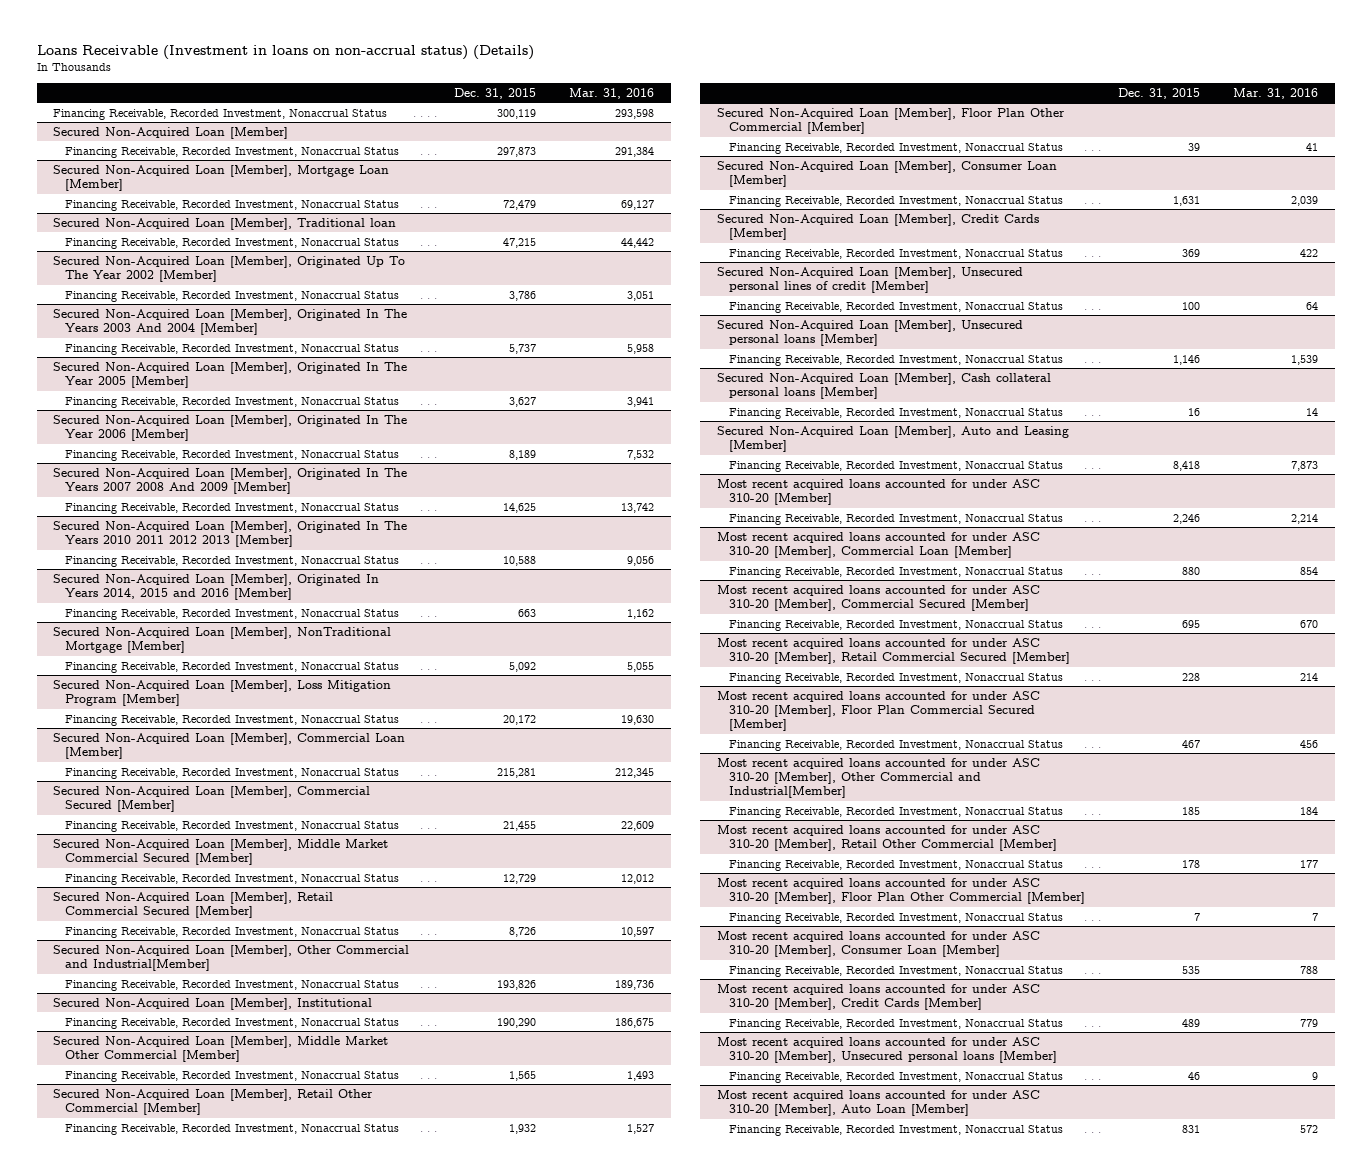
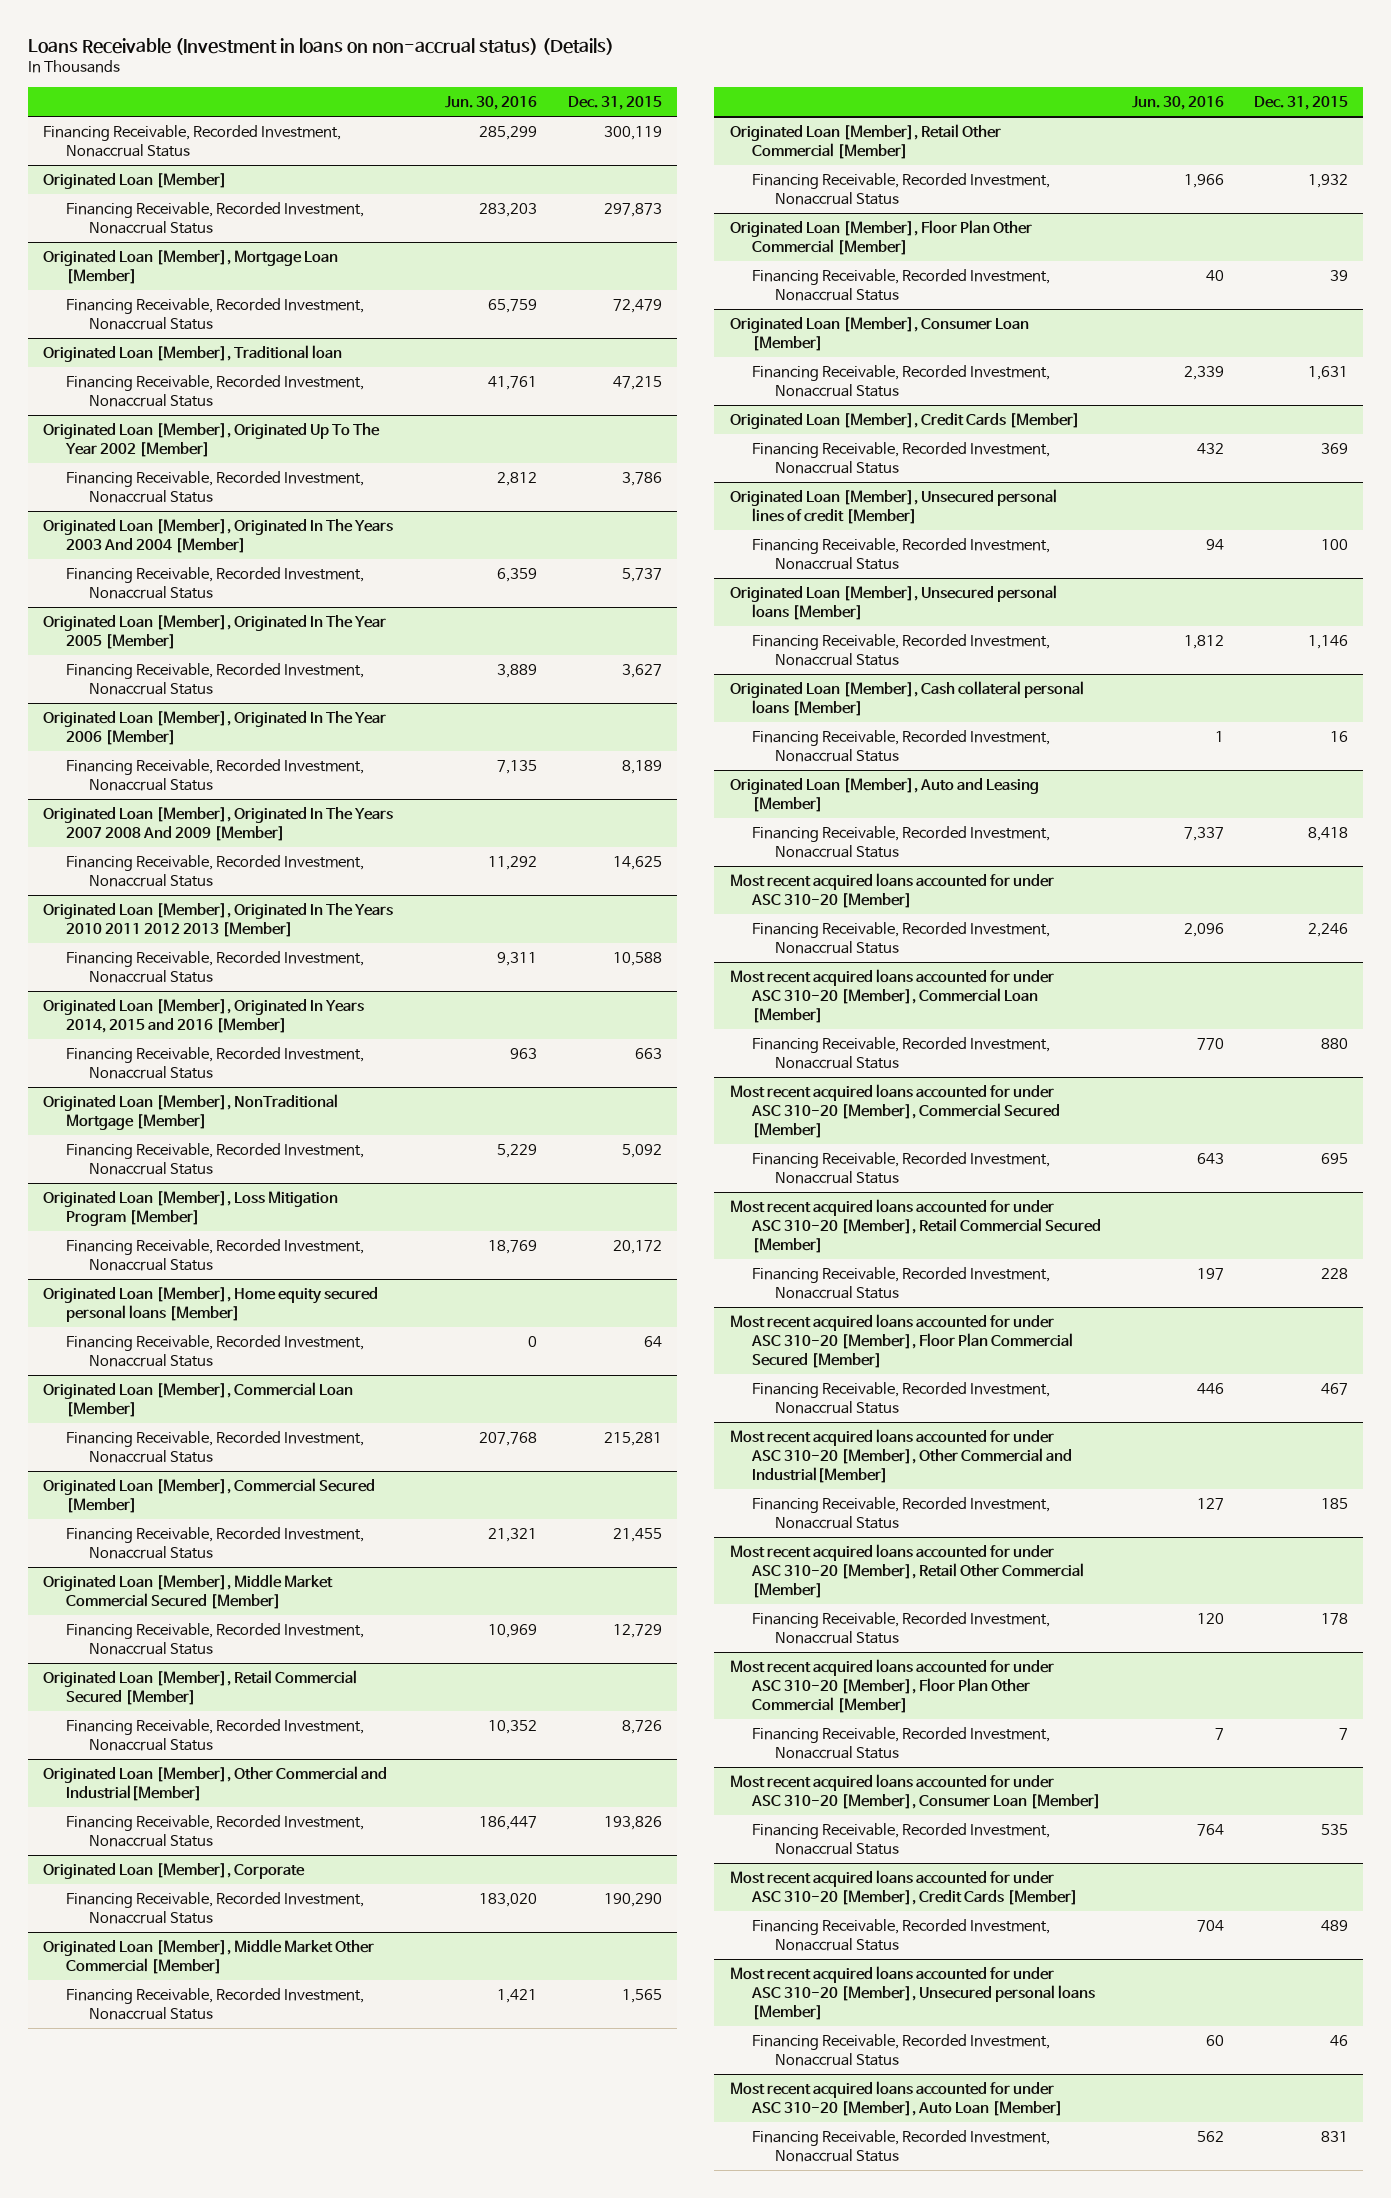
- | Dec. 31, 2015 | Mar. 31, 2016
+ | Jun. 30, 2016 | Dec. 31, 2015
- Secured Non-Acquired Loan [Member]
+ Originated Loan [Member]
- Secured Non-Acquired Loan [Member], Mortgage Loan [Member]
+ Originated Loan [Member], Mortgage Loan [Member]
- Secured Non-Acquired Loan [Member], Traditional loan
+ Originated Loan [Member], Traditional loan
- Secured Non-Acquired Loan [Member], Originated Up To The Year 2002 [Member]
+ Originated Loan [Member], Originated Up To The Year 2002 [Member]
- Secured Non-Acquired Loan [Member], Originated In The Years 2003 And 2004 [Member]
+ Originated Loan [Member], Originated In The Years 2003 And 2004 [Member]
- Secured Non-Acquired Loan [Member], Originated In The Year 2005 [Member]
+ Originated Loan [Member], Originated In The Year 2005 [Member]
- Secured Non-Acquired Loan [Member], Originated In The Year 2006 [Member]
+ Originated Loan [Member], Originated In The Year 2006 [Member]
- Secured Non-Acquired Loan [Member], Originated In The Years 2007 2008 And 2009 [Member]
+ Originated Loan [Member], Originated In The Years 2007 2008 And 2009 [Member]
- Secured Non-Acquired Loan [Member], Originated In The Years 2010 2011 2012 2013 [Member]
+ Originated Loan [Member], Originated In The Years 2010 2011 2012 2013 [Member]
- Secured Non-Acquired Loan [Member], Originated In Years 2014, 2015 and 2016 [Member]
+ Originated Loan [Member], Originated In Years 2014, 2015 and 2016 [Member]
- Secured Non-Acquired Loan [Member], NonTraditional Mortgage [Member]
+ Originated Loan [Member], NonTraditional Mortgage [Member]
- Secured Non-Acquired Loan [Member], Loss Mitigation Program [Member]
+ Originated Loan [Member], Loss Mitigation Program [Member]
- Secured Non-Acquired Loan [Member], Commercial Loan [Member]
+ Originated Loan [Member], Home equity secured personal loans [Member]
+ Financing Receivable, Recorded Investment, Nonaccrual Status | 0 | 64
+ Originated Loan [Member], Commercial Loan [Member]
- Secured Non-Acquired Loan [Member], Commercial Secured [Member]
+ Originated Loan [Member], Commercial Secured [Member]
- Secured Non-Acquired Loan [Member], Middle Market Commercial Secured [Member]
+ Originated Loan [Member], Middle Market Commercial Secured [Member]
- Secured Non-Acquired Loan [Member], Retail Commercial Secured [Member]
+ Originated Loan [Member], Retail Commercial Secured [Member]
- Secured Non-Acquired Loan [Member], Other Commercial and Industrial[Member]
+ Originated Loan [Member], Other Commercial and Industrial[Member]
- Secured Non-Acquired Loan [Member], Institutional
+ Originated Loan [Member], Corporate
- Secured Non-Acquired Loan [Member], Middle Market Other Commercial [Member]
+ Originated Loan [Member], Middle Market Other Commercial [Member]
- Secured Non-Acquired Loan [Member], Retail Other Commercial [Member]
+ Originated Loan [Member], Retail Other Commercial [Member]
- Secured Non-Acquired Loan [Member], Floor Plan Other Commercial [Member]
+ Originated Loan [Member], Floor Plan Other Commercial [Member]
- Secured Non-Acquired Loan [Member], Consumer Loan [Member]
+ Originated Loan [Member], Consumer Loan [Member]
- Secured Non-Acquired Loan [Member], Credit Cards [Member]
+ Originated Loan [Member], Credit Cards [Member]
- Secured Non-Acquired Loan [Member], Unsecured personal lines of credit [Member]
+ Originated Loan [Member], Unsecured personal lines of credit [Member]
- Secured Non-Acquired Loan [Member], Unsecured personal loans [Member]
+ Originated Loan [Member], Unsecured personal loans [Member]
- Secured Non-Acquired Loan [Member], Cash collateral personal loans [Member]
+ Originated Loan [Member], Cash collateral personal loans [Member]
- Secured Non-Acquired Loan [Member], Auto and Leasing [Member]
+ Originated Loan [Member], Auto and Leasing [Member]

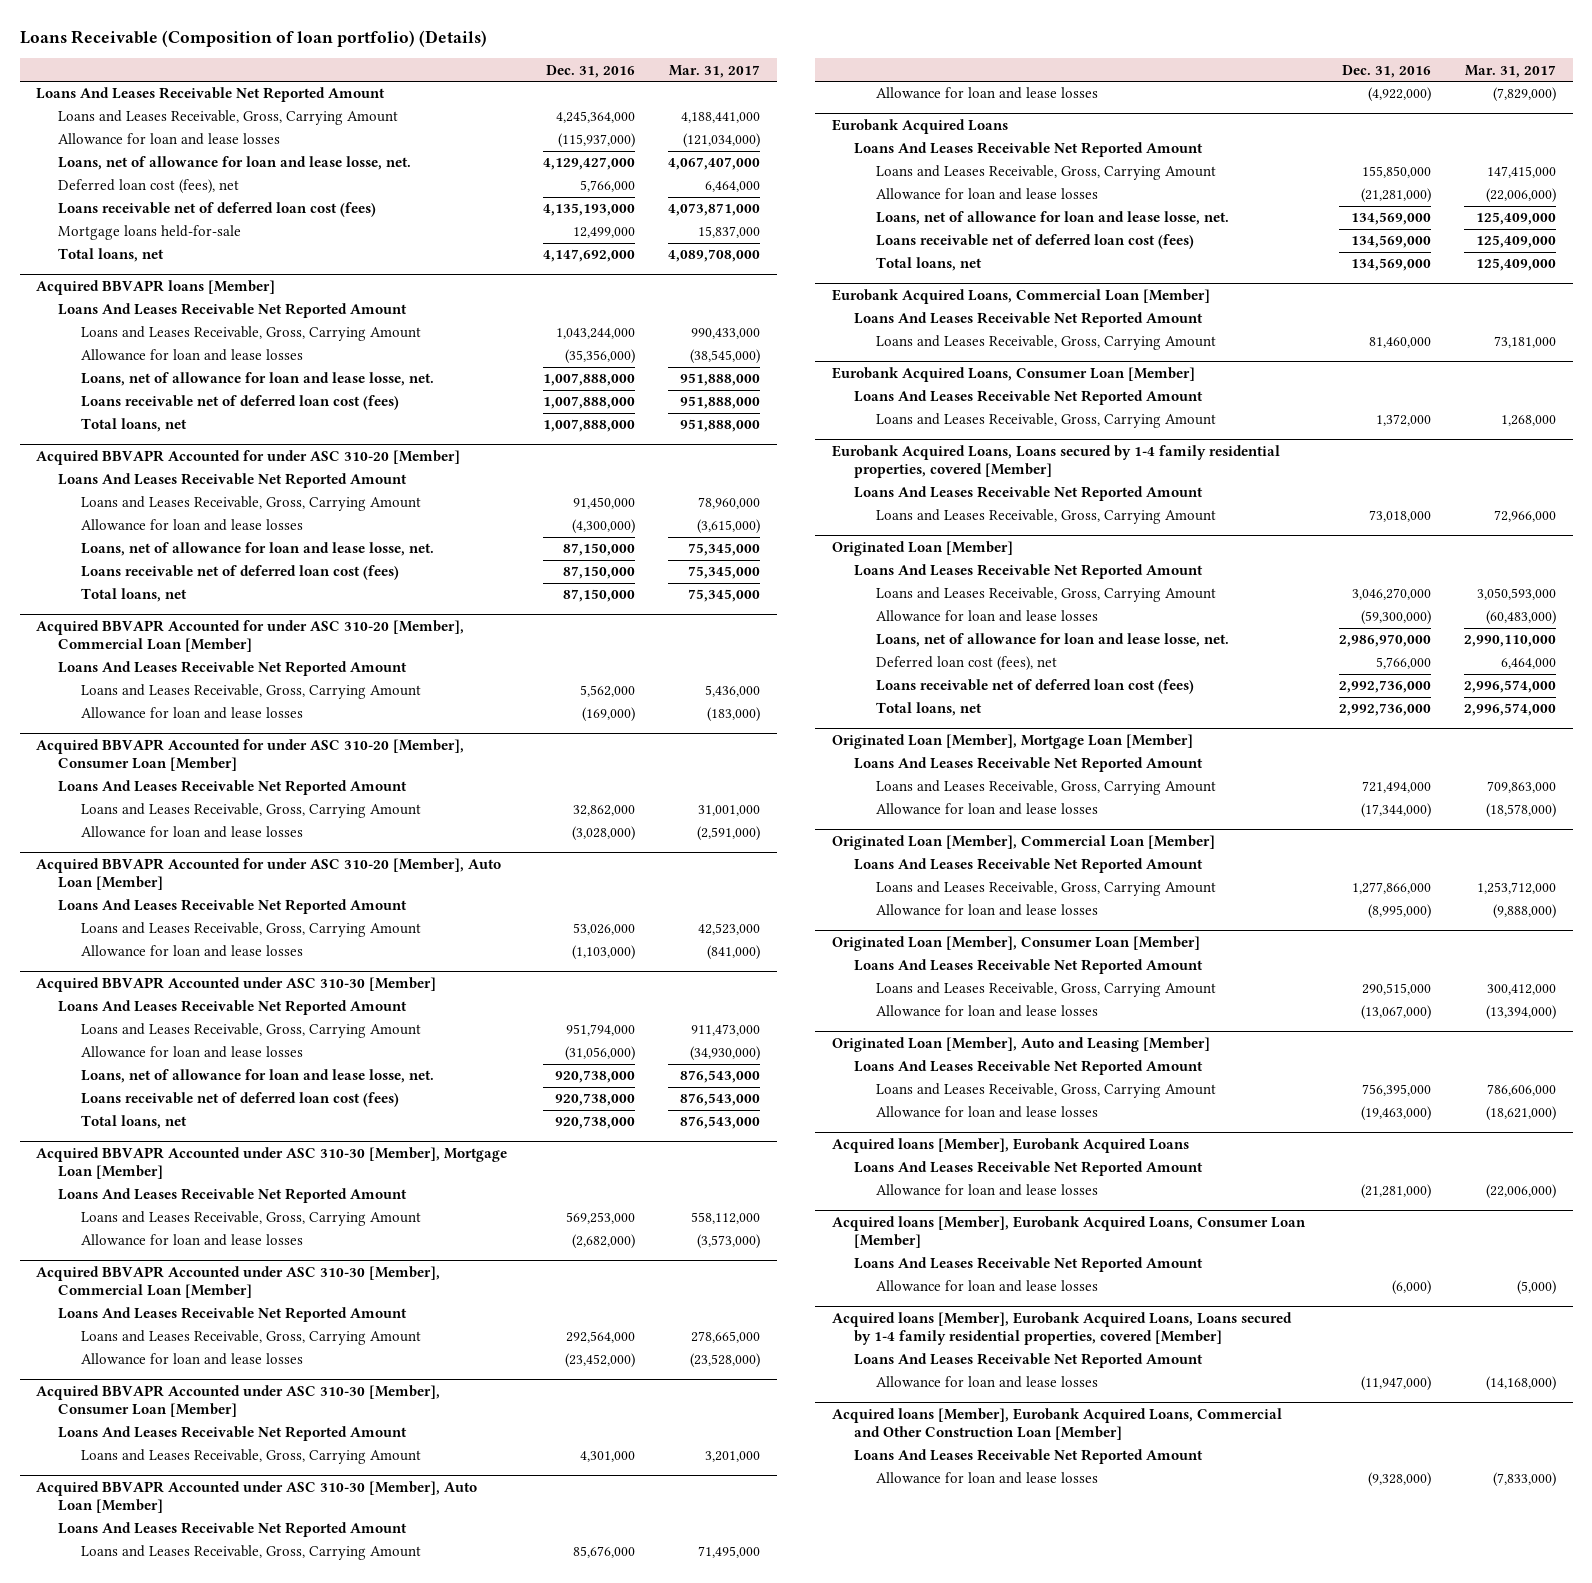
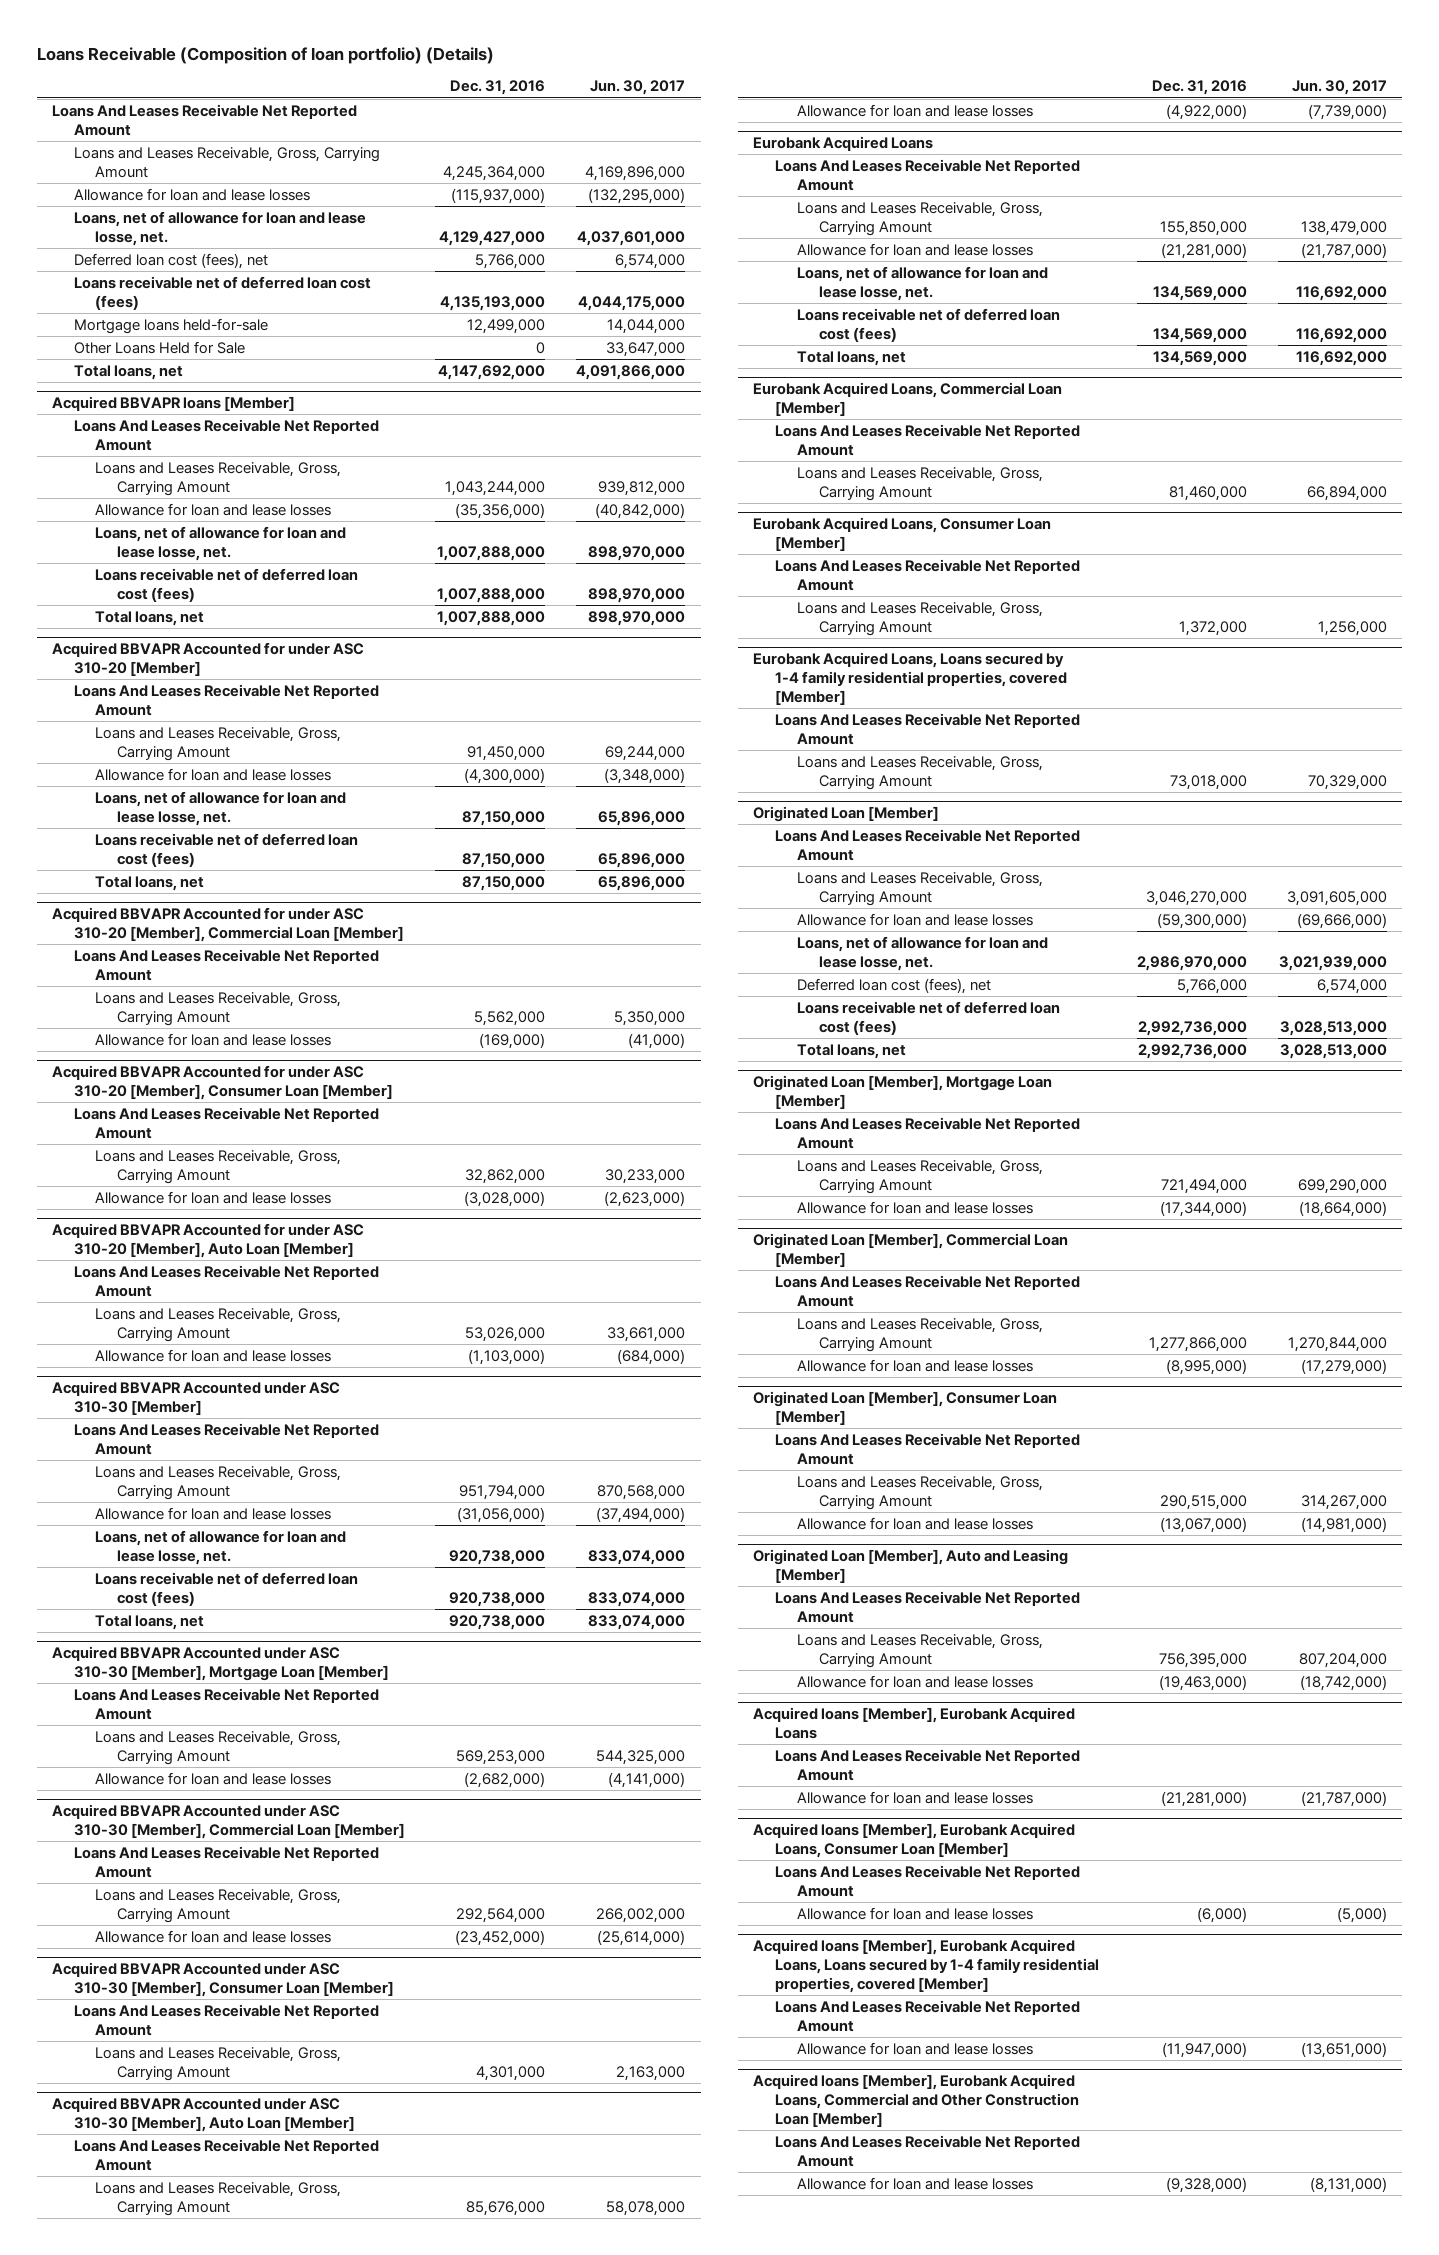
- | Dec. 31, 2016 | Mar. 31, 2017
+ | Dec. 31, 2016 | Jun. 30, 2017
+ Other Loans Held for Sale | 0 | 33,647,000

